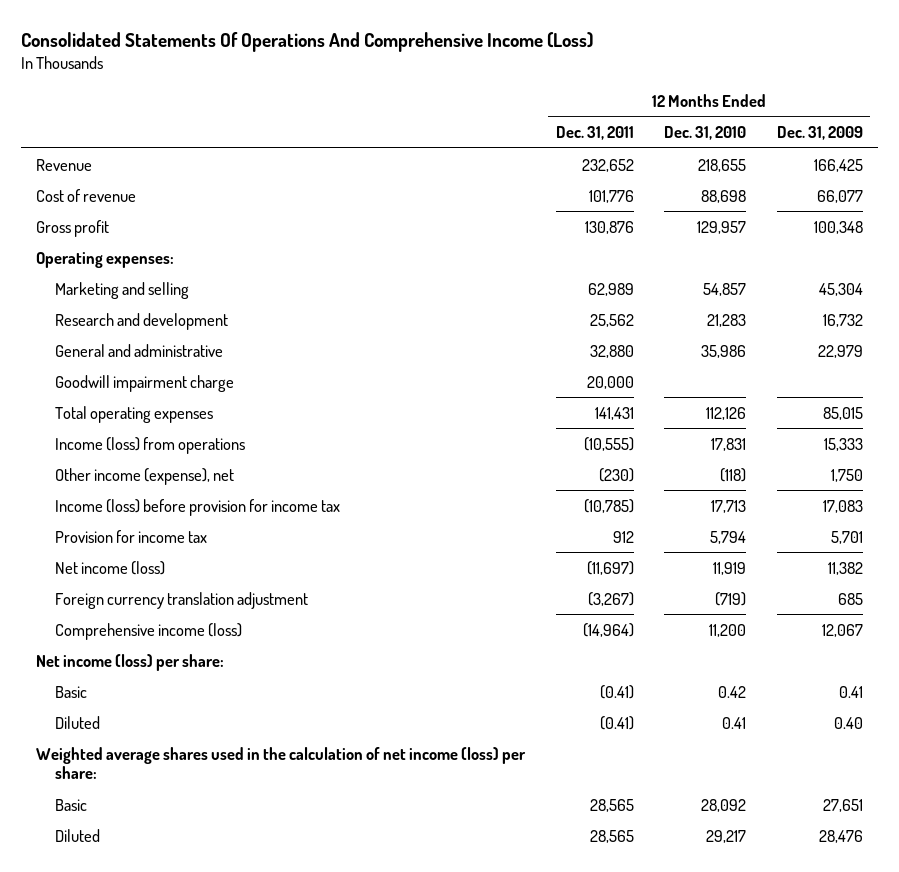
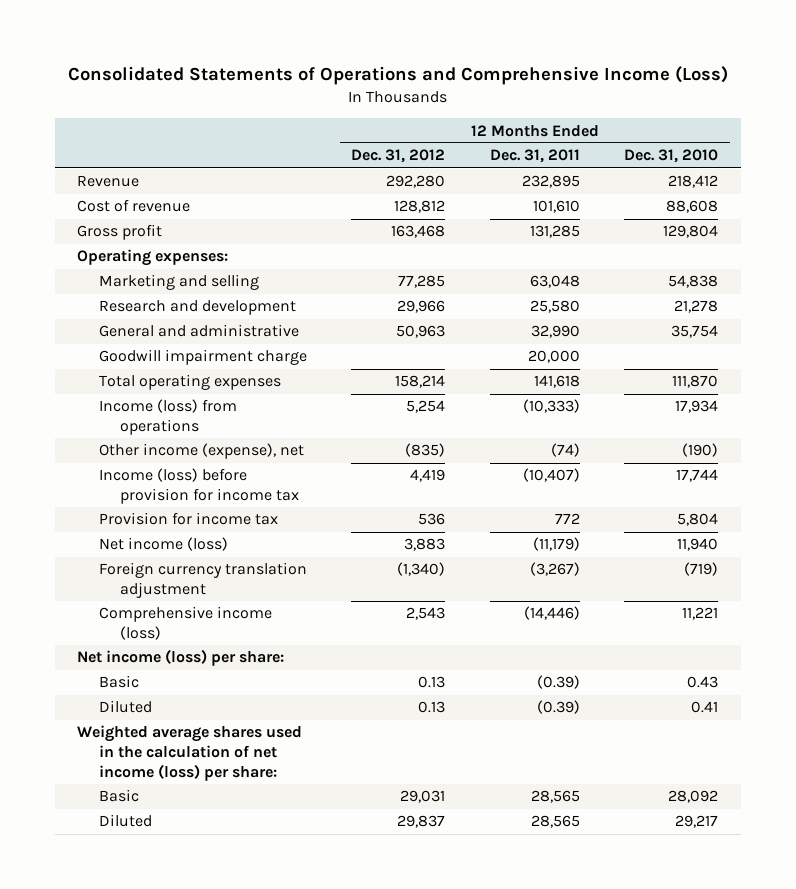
- Consolidated Statements Of Operations And Comprehensive Income (Loss)
+ Consolidated Statements of Operations and Comprehensive Income (Loss)
- | 12 Months Ended Dec. 31, 2011 | 12 Months Ended Dec. 31, 2010 | 12 Months Ended Dec. 31, 2009
+ | 12 Months Ended Dec. 31, 2012 | 12 Months Ended Dec. 31, 2011 | 12 Months Ended Dec. 31, 2010
- Revenue | 232,652 | 218,655 | 166,425
- Cost of revenue | 101,776 | 88,698 | 66,077
- Gross profit | 130,876 | 129,957 | 100,348
+ Revenue | 292,280 | 232,895 | 218,412
+ Cost of revenue | 128,812 | 101,610 | 88,608
+ Gross profit | 163,468 | 131,285 | 129,804
- Marketing and selling | 62,989 | 54,857 | 45,304
- Research and development | 25,562 | 21,283 | 16,732
- General and administrative | 32,880 | 35,986 | 22,979
+ Marketing and selling | 77,285 | 63,048 | 54,838
+ Research and development | 29,966 | 25,580 | 21,278
+ General and administrative | 50,963 | 32,990 | 35,754
- Total operating expenses | 141,431 | 112,126 | 85,015
- Income (loss) from operations | (10,555) | 17,831 | 15,333
- Other income (expense), net | (230) | (118) | 1,750
- Income (loss) before provision for income tax | (10,785) | 17,713 | 17,083
- Provision for income tax | 912 | 5,794 | 5,701
- Net income (loss) | (11,697) | 11,919 | 11,382
+ Total operating expenses | 158,214 | 141,618 | 111,870
+ Income (loss) from operations | 5,254 | (10,333) | 17,934
+ Other income (expense), net | (835) | (74) | (190)
+ Income (loss) before provision for income tax | 4,419 | (10,407) | 17,744
+ Provision for income tax | 536 | 772 | 5,804
+ Net income (loss) | 3,883 | (11,179) | 11,940
- Comprehensive income (loss) | (14,964) | 11,200 | 12,067
+ Comprehensive income (loss) | 2,543 | (14,446) | 11,221
- Basic | (0.41) | 0.42 | 0.41
- Diluted | (0.41) | 0.41 | 0.40
+ Basic | 0.13 | (0.39) | 0.43
+ Diluted | 0.13 | (0.39) | 0.41

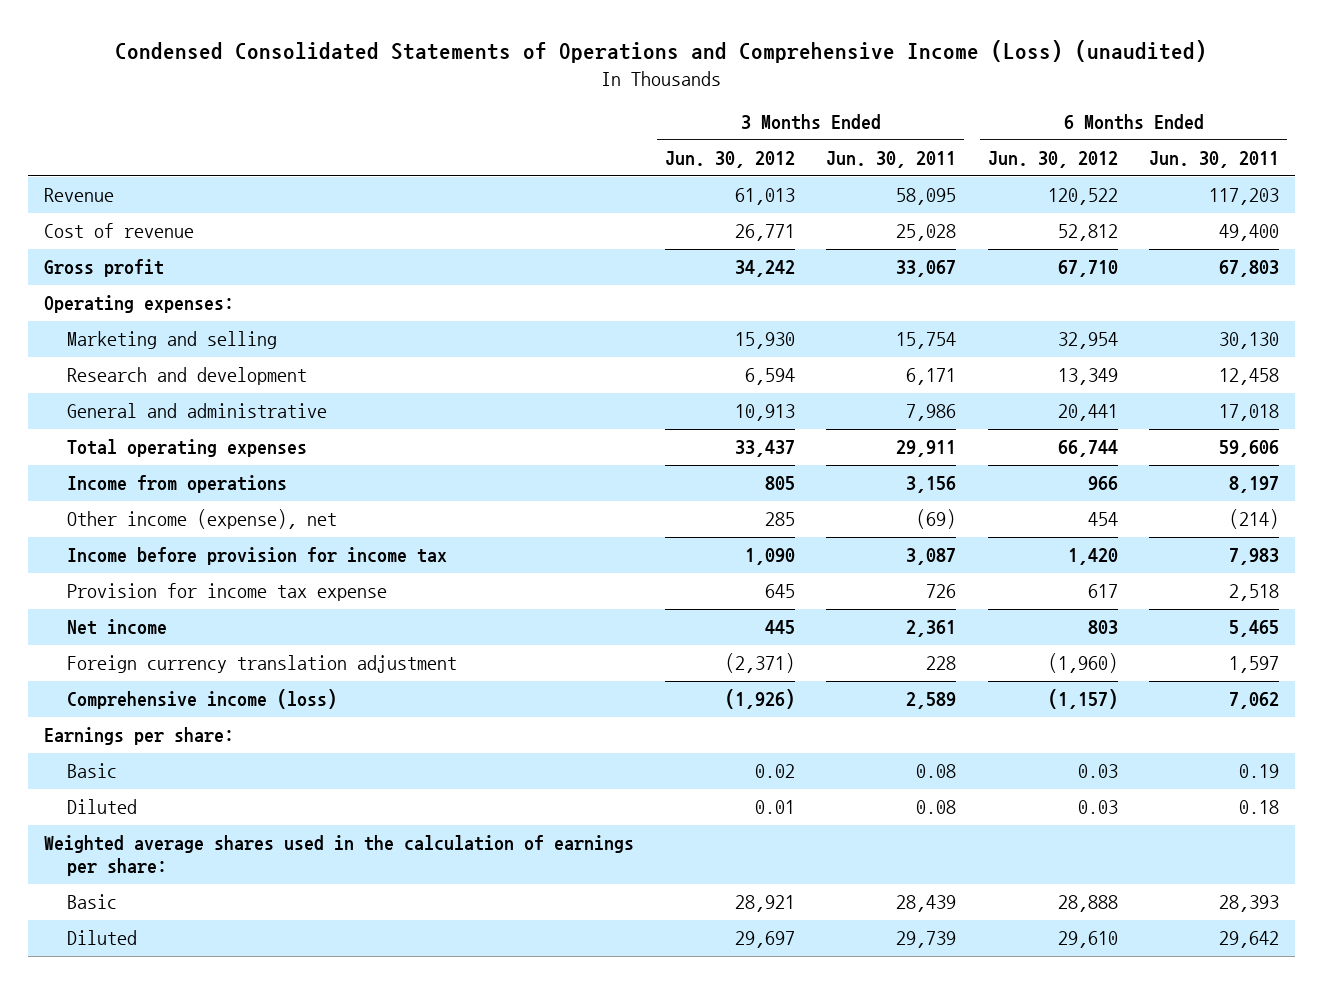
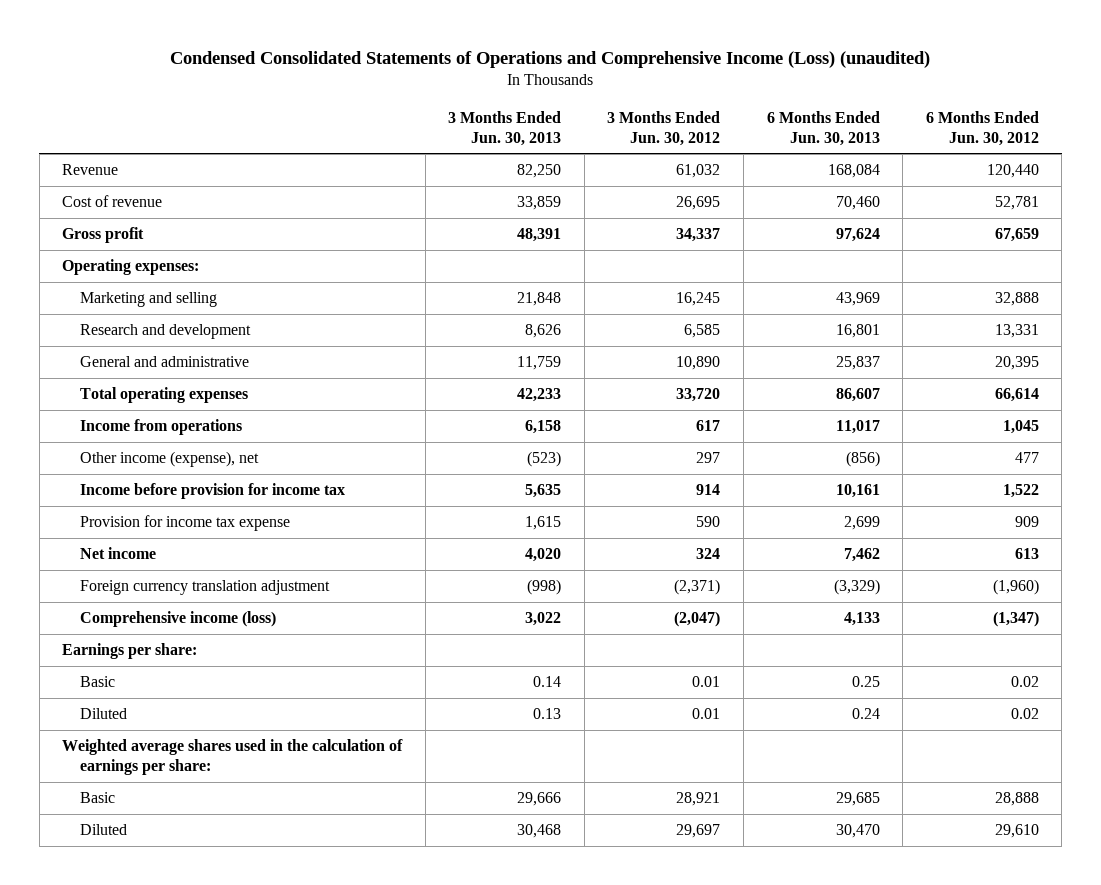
- | 3 Months Ended Jun. 30, 2012 | 3 Months Ended Jun. 30, 2011 | 6 Months Ended Jun. 30, 2012 | 6 Months Ended Jun. 30, 2011
+ | 3 Months Ended Jun. 30, 2013 | 3 Months Ended Jun. 30, 2012 | 6 Months Ended Jun. 30, 2013 | 6 Months Ended Jun. 30, 2012
- Revenue | 61,013 | 58,095 | 120,522 | 117,203
- Cost of revenue | 26,771 | 25,028 | 52,812 | 49,400
- Gross profit | 34,242 | 33,067 | 67,710 | 67,803
+ Revenue | 82,250 | 61,032 | 168,084 | 120,440
+ Cost of revenue | 33,859 | 26,695 | 70,460 | 52,781
+ Gross profit | 48,391 | 34,337 | 97,624 | 67,659
- Marketing and selling | 15,930 | 15,754 | 32,954 | 30,130
- Research and development | 6,594 | 6,171 | 13,349 | 12,458
- General and administrative | 10,913 | 7,986 | 20,441 | 17,018
- Total operating expenses | 33,437 | 29,911 | 66,744 | 59,606
- Income from operations | 805 | 3,156 | 966 | 8,197
- Other income (expense), net | 285 | (69) | 454 | (214)
- Income before provision for income tax | 1,090 | 3,087 | 1,420 | 7,983
- Provision for income tax expense | 645 | 726 | 617 | 2,518
- Net income | 445 | 2,361 | 803 | 5,465
+ Marketing and selling | 21,848 | 16,245 | 43,969 | 32,888
+ Research and development | 8,626 | 6,585 | 16,801 | 13,331
+ General and administrative | 11,759 | 10,890 | 25,837 | 20,395
+ Total operating expenses | 42,233 | 33,720 | 86,607 | 66,614
+ Income from operations | 6,158 | 617 | 11,017 | 1,045
+ Other income (expense), net | (523) | 297 | (856) | 477
+ Income before provision for income tax | 5,635 | 914 | 10,161 | 1,522
+ Provision for income tax expense | 1,615 | 590 | 2,699 | 909
+ Net income | 4,020 | 324 | 7,462 | 613
- Comprehensive income (loss) | (1,926) | 2,589 | (1,157) | 7,062
+ Comprehensive income (loss) | 3,022 | (2,047) | 4,133 | (1,347)
- Basic | 0.02 | 0.08 | 0.03 | 0.19
- Diluted | 0.01 | 0.08 | 0.03 | 0.18
+ Basic | 0.14 | 0.01 | 0.25 | 0.02
+ Diluted | 0.13 | 0.01 | 0.24 | 0.02

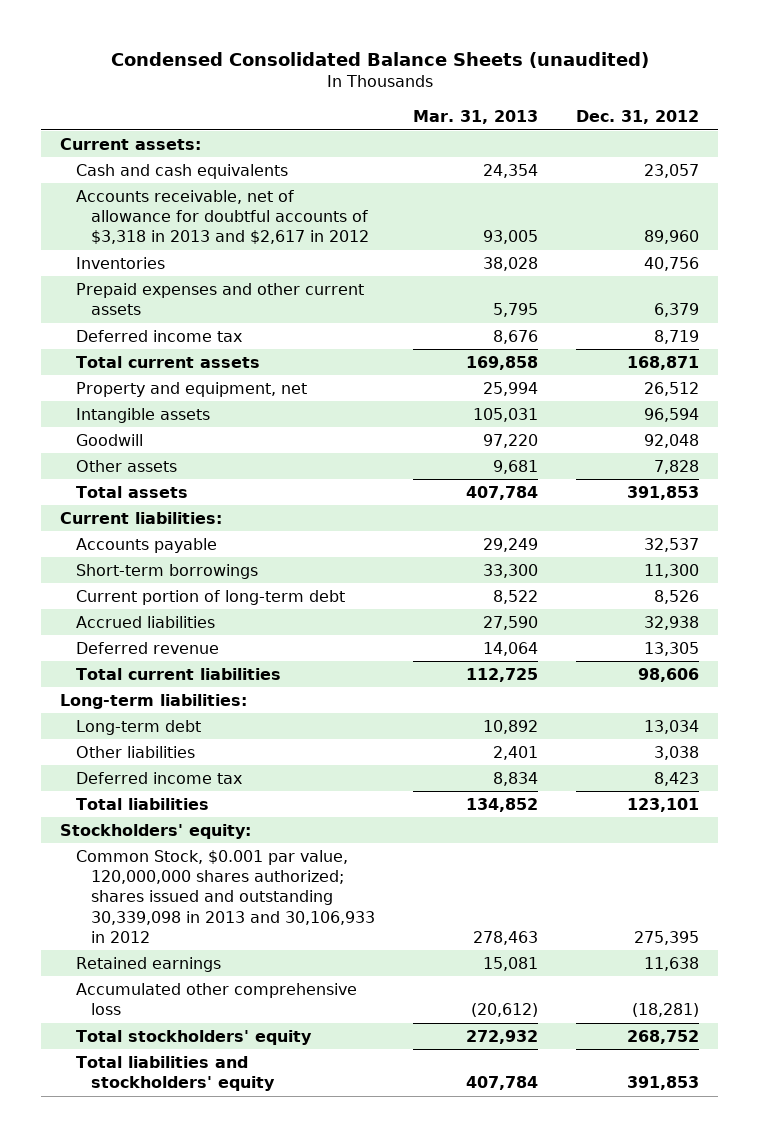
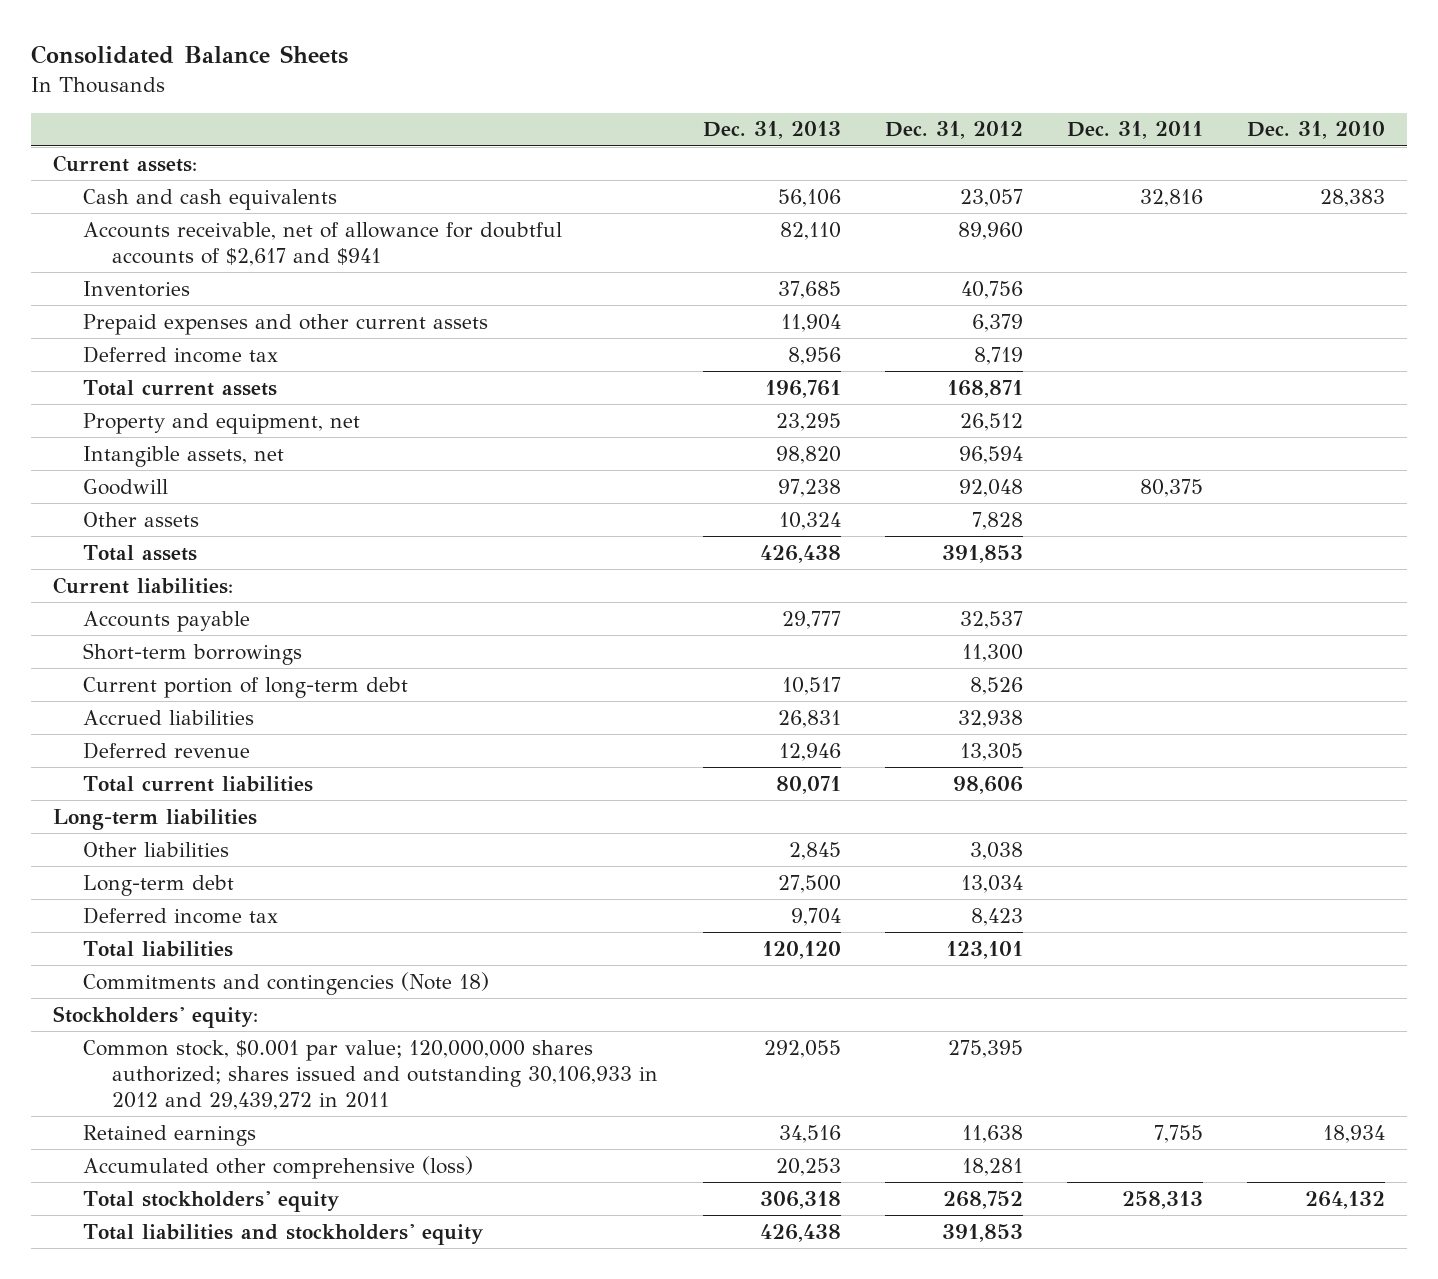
- Condensed Consolidated Balance Sheets (unaudited)
+ Consolidated Balance Sheets
- | Mar. 31, 2013 | Dec. 31, 2012
+ | Dec. 31, 2013 | Dec. 31, 2012 | Dec. 31, 2011 | Dec. 31, 2010
- Accounts receivable, net of allowance for doubtful accounts of $3,318 in 2013 and $2,617 in 2012 | 93,005 | 89,960
+ Accounts receivable, net of allowance for doubtful accounts of $2,617 and $941 | 82,110 | 89,960 | |
- Intangible assets | 105,031 | 96,594
+ Intangible assets, net | 98,820 | 96,594 | |
- Long-term liabilities:
+ Long-term liabilities
moved down: Long-term debt | 27,500 | 13,034 | |
+ Commitments and contingencies (Note 18)
- Common Stock, $0.001 par value, 120,000,000 shares authorized; shares issued and outstanding 30,339,098 in 2013 and 30,106,933 in 2012 | 278,463 | 275,395
+ Common stock, $0.001 par value; 120,000,000 shares authorized; shares issued and outstanding 30,106,933 in 2012 and 29,439,272 in 2011 | 292,055 | 275,395 | |
- Accumulated other comprehensive loss | (20,612) | (18,281)
+ Accumulated other comprehensive (loss) | 20,253 | 18,281 | |

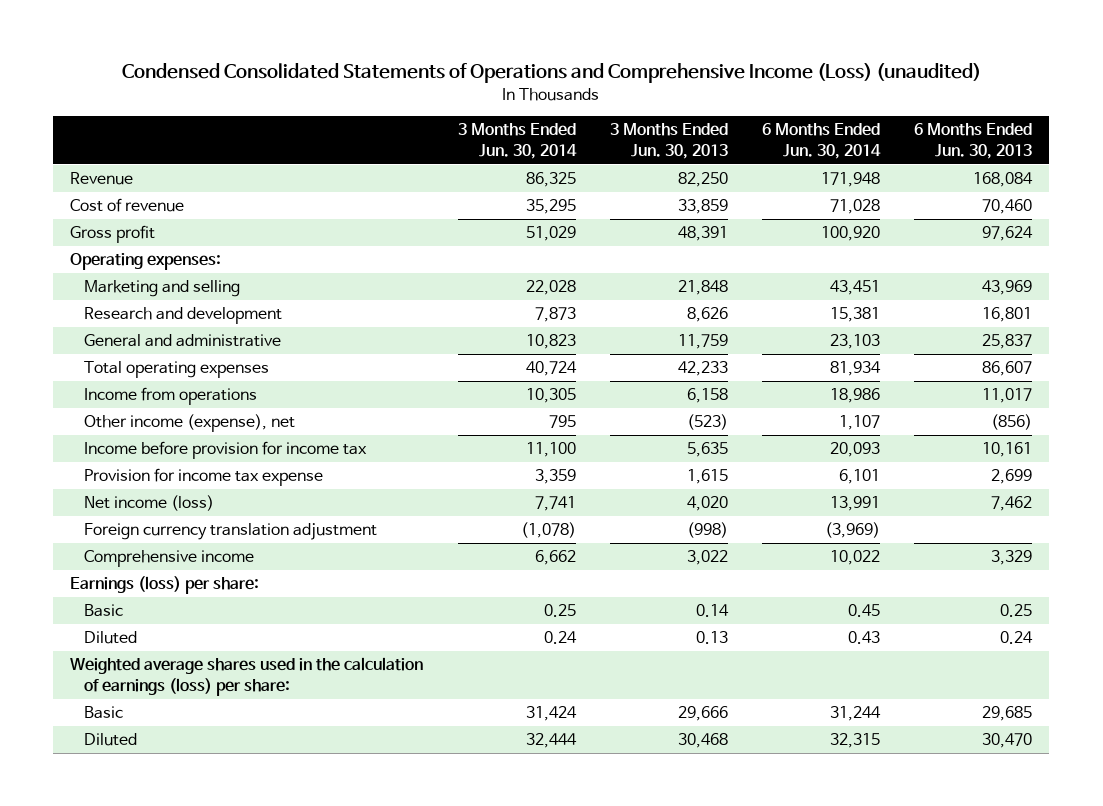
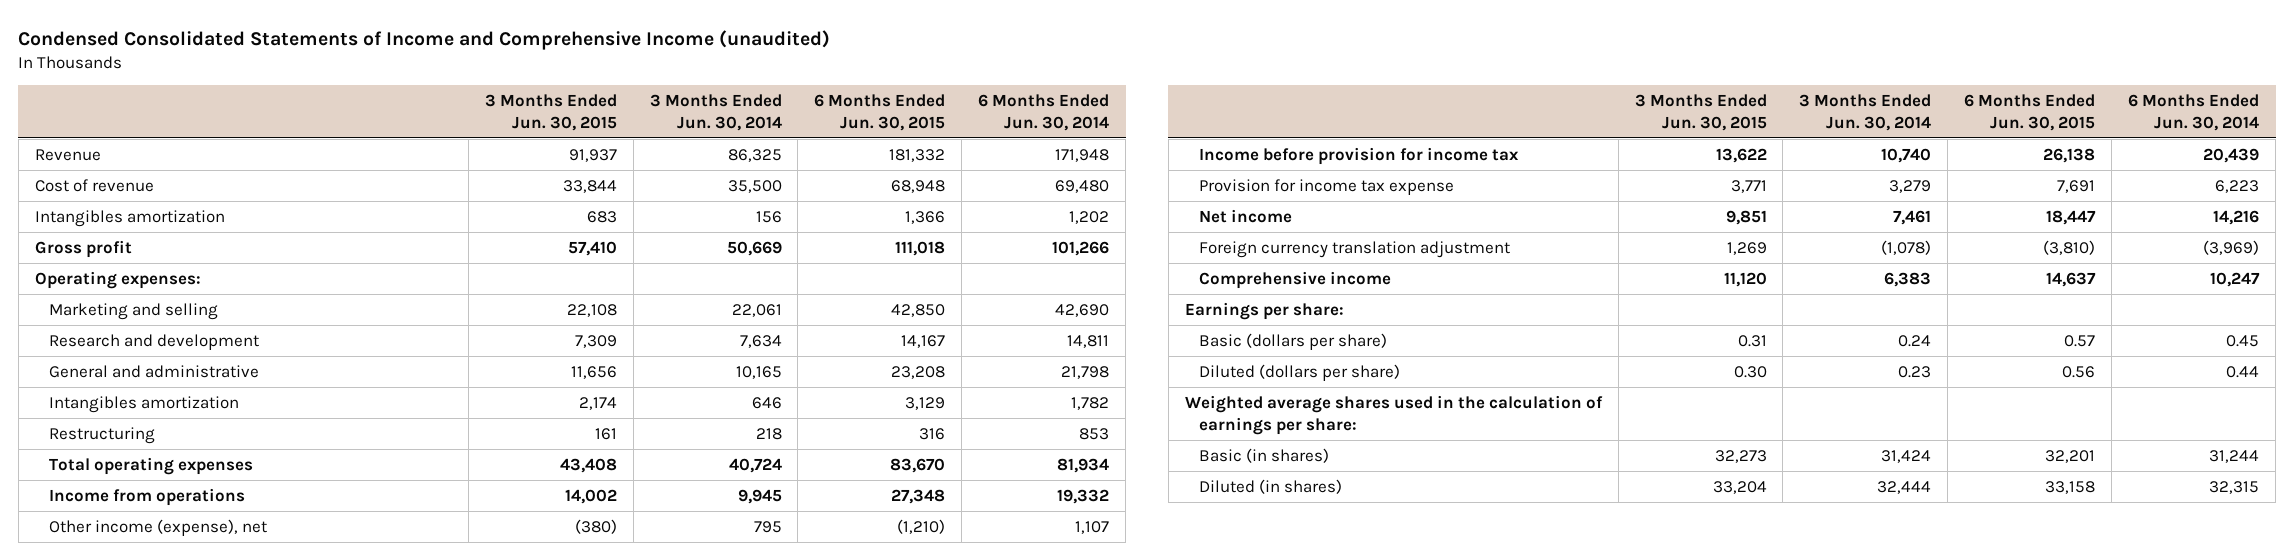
- Condensed Consolidated Statements of Operations and Comprehensive Income (Loss) (unaudited)
+ Condensed Consolidated Statements of Income and Comprehensive Income (unaudited)
- | 3 Months Ended Jun. 30, 2014 | 3 Months Ended Jun. 30, 2013 | 6 Months Ended Jun. 30, 2014 | 6 Months Ended Jun. 30, 2013
+ | 3 Months Ended Jun. 30, 2015 | 3 Months Ended Jun. 30, 2014 | 6 Months Ended Jun. 30, 2015 | 6 Months Ended Jun. 30, 2014
- Cost of revenue | 35,295 | 33,859 | 71,028 | 70,460
- Gross profit | 51,029 | 48,391 | 100,920 | 97,624
+ Cost of revenue | 33,844 | 35,500 | 68,948 | 69,480
+ Intangibles amortization | 683 | 156 | 1,366 | 1,202
+ Gross profit | 57,410 | 50,669 | 111,018 | 101,266
- Marketing and selling | 22,028 | 21,848 | 43,451 | 43,969
- Research and development | 7,873 | 8,626 | 15,381 | 16,801
- General and administrative | 10,823 | 11,759 | 23,103 | 25,837
+ Marketing and selling | 22,108 | 22,061 | 42,850 | 42,690
+ Research and development | 7,309 | 7,634 | 14,167 | 14,811
+ General and administrative | 11,656 | 10,165 | 23,208 | 21,798
+ Intangibles amortization | 2,174 | 646 | 3,129 | 1,782
+ Restructuring | 161 | 218 | 316 | 853
- Income from operations | 10,305 | 6,158 | 18,986 | 11,017
+ Income from operations | 14,002 | 9,945 | 27,348 | 19,332
- Income before provision for income tax | 11,100 | 5,635 | 20,093 | 10,161
- Provision for income tax expense | 3,359 | 1,615 | 6,101 | 2,699
- Net income (loss) | 7,741 | 4,020 | 13,991 | 7,462
+ Income before provision for income tax | 13,622 | 10,740 | 26,138 | 20,439
+ Provision for income tax expense | 3,771 | 3,279 | 7,691 | 6,223
+ Net income | 9,851 | 7,461 | 18,447 | 14,216
- Comprehensive income | 6,662 | 3,022 | 10,022 | 3,329
- Earnings (loss) per share:
- Basic | 0.25 | 0.14 | 0.45 | 0.25
- Diluted | 0.24 | 0.13 | 0.43 | 0.24
- Weighted average shares used in the calculation of earnings (loss) per share:
- Basic | 31,424 | 29,666 | 31,244 | 29,685
- Diluted | 32,444 | 30,468 | 32,315 | 30,470
+ Comprehensive income | 11,120 | 6,383 | 14,637 | 10,247
+ Earnings per share:
+ Basic (dollars per share) | 0.31 | 0.24 | 0.57 | 0.45
+ Diluted (dollars per share) | 0.30 | 0.23 | 0.56 | 0.44
+ Weighted average shares used in the calculation of earnings per share:
+ Basic (in shares) | 32,273 | 31,424 | 32,201 | 31,244
+ Diluted (in shares) | 33,204 | 32,444 | 33,158 | 32,315

